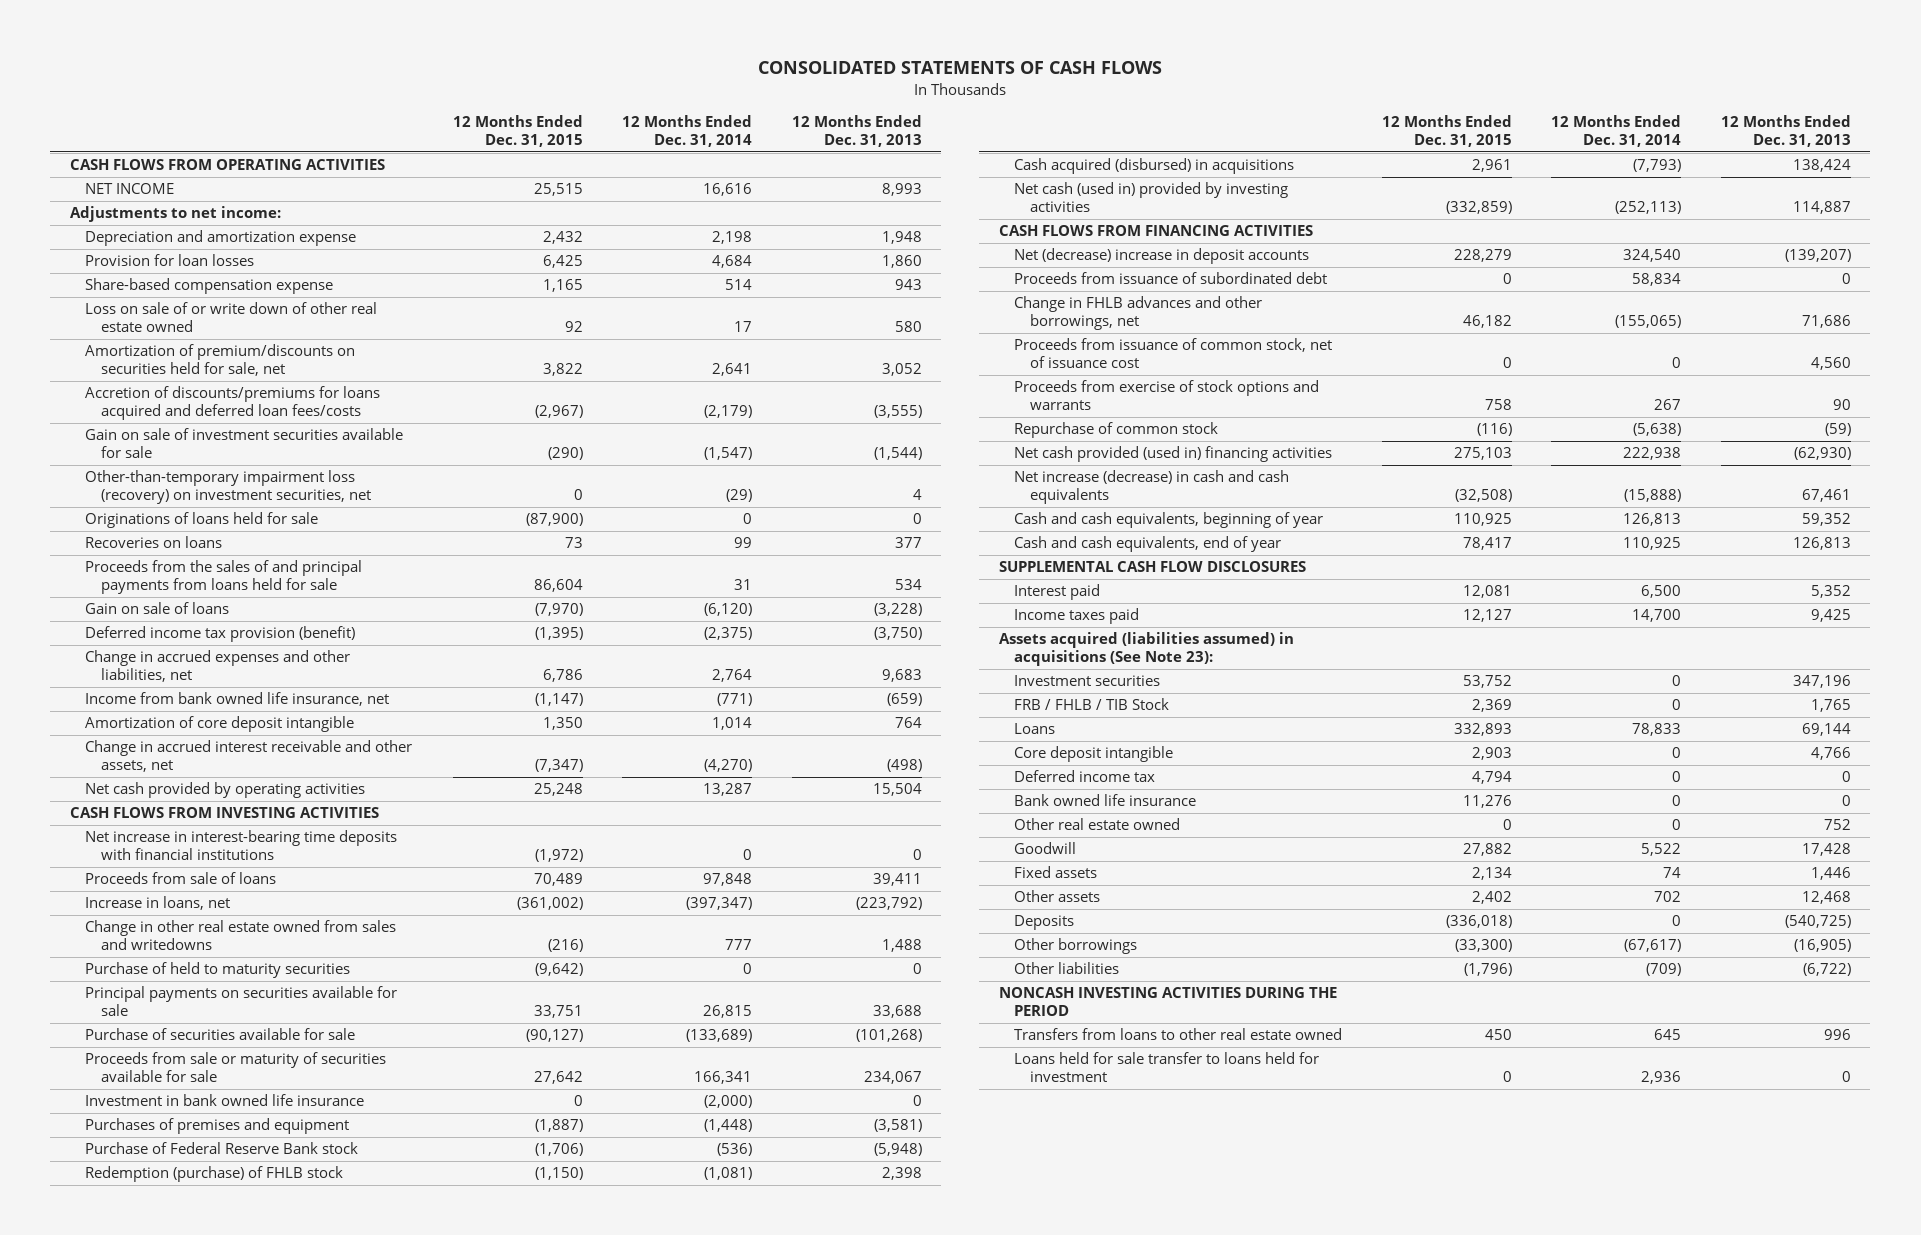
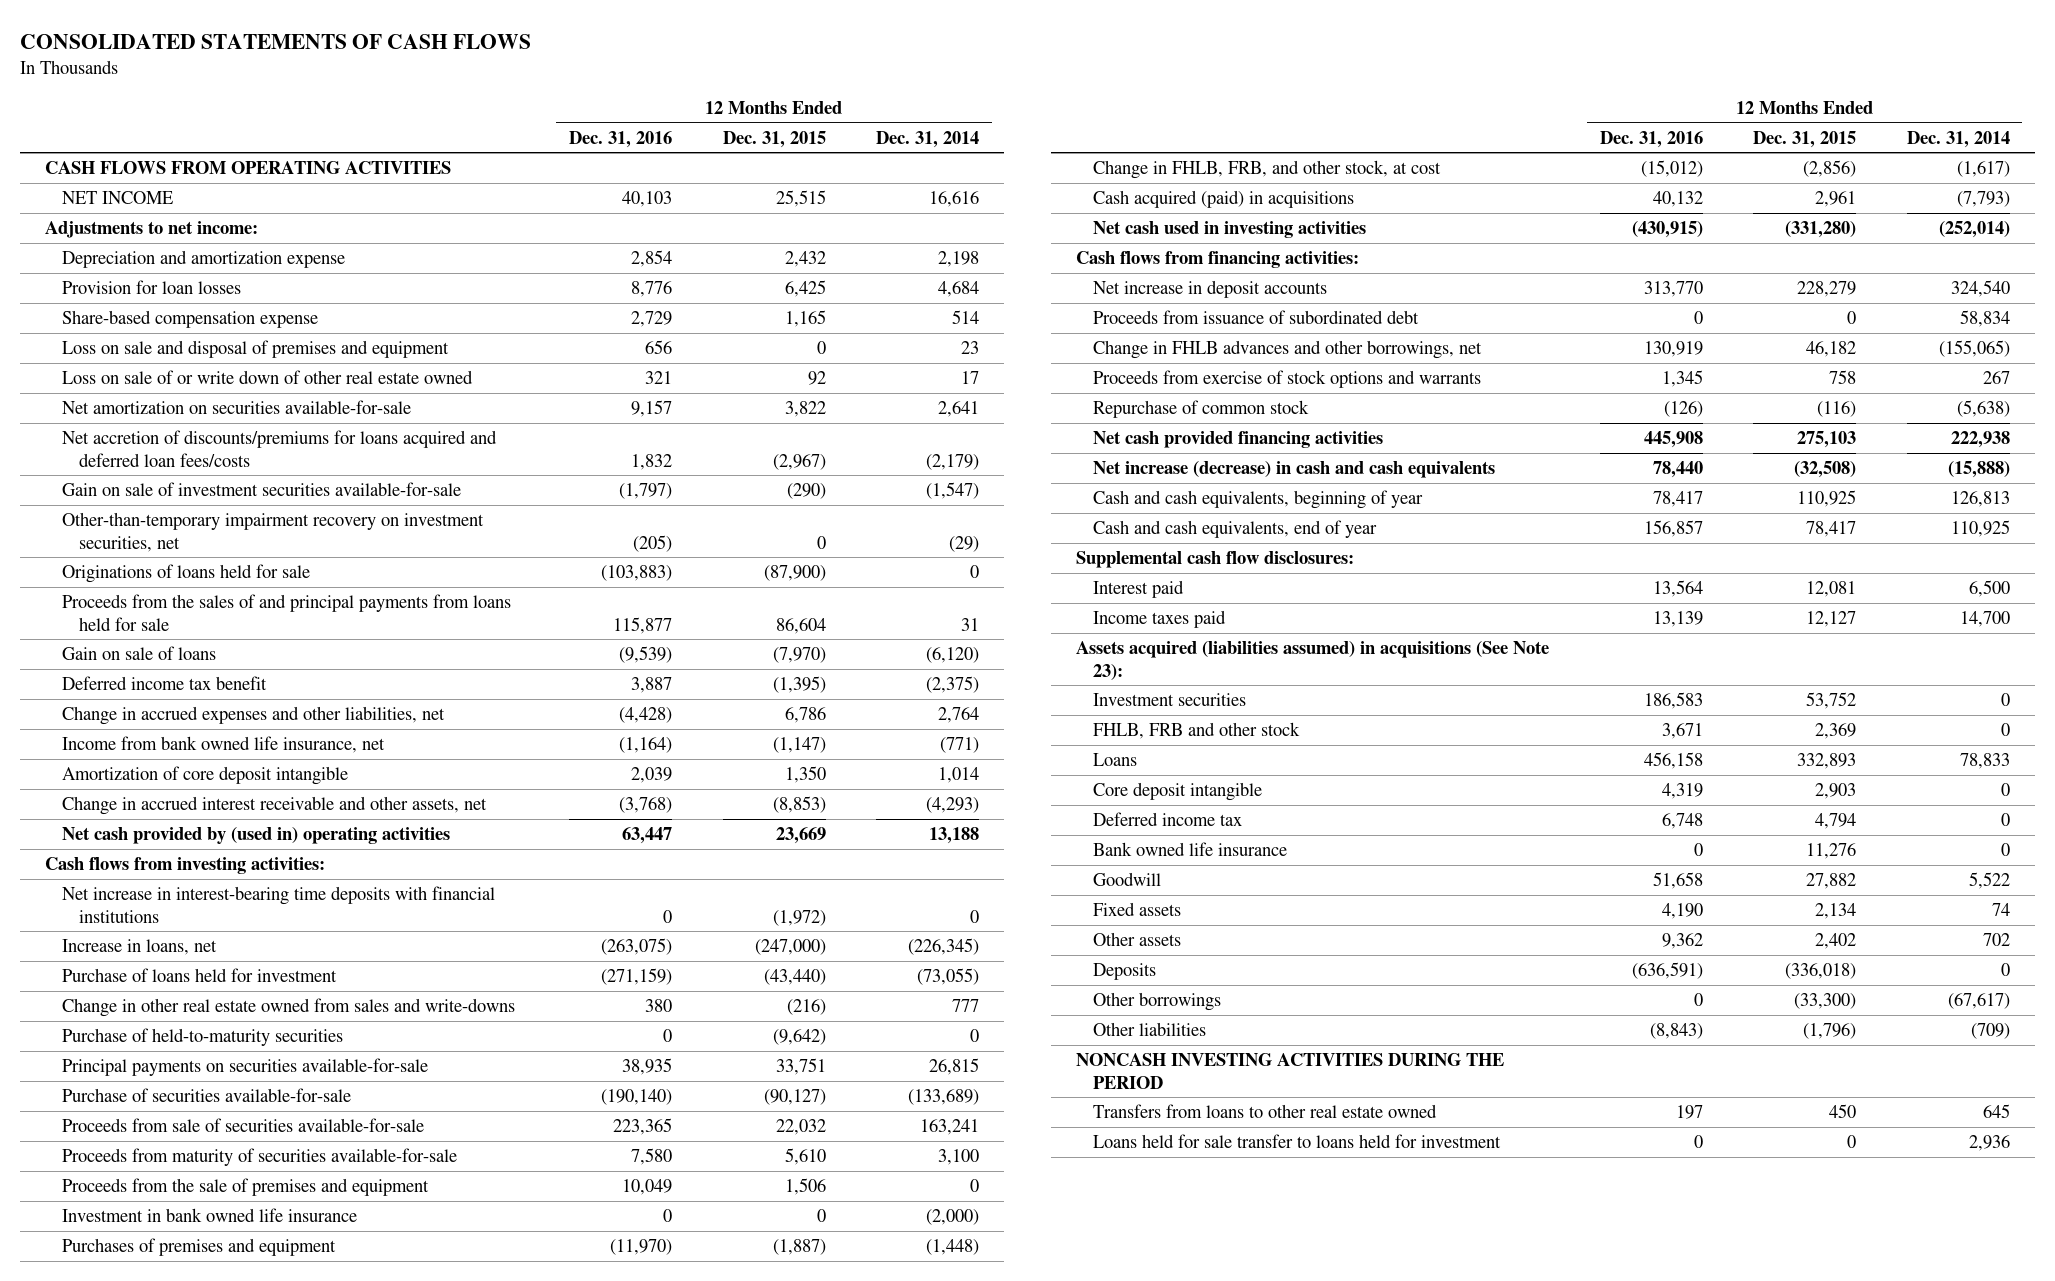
- | 12 Months Ended Dec. 31, 2015 | 12 Months Ended Dec. 31, 2014 | 12 Months Ended Dec. 31, 2013
+ | 12 Months Ended Dec. 31, 2016 | 12 Months Ended Dec. 31, 2015 | 12 Months Ended Dec. 31, 2014
+ Loss on sale and disposal of premises and equipment | 656 | 0 | 23
- Amortization of premium/discounts on securities held for sale, net | 3,822 | 2,641 | 3,052
- Accretion of discounts/premiums for loans acquired and deferred loan fees/costs | (2,967) | (2,179) | (3,555)
- Gain on sale of investment securities available for sale | (290) | (1,547) | (1,544)
- Other-than-temporary impairment loss (recovery) on investment securities, net | 0 | (29) | 4
+ Net amortization on securities available-for-sale | 9,157 | 3,822 | 2,641
+ Net accretion of discounts/premiums for loans acquired and deferred loan fees/costs | 1,832 | (2,967) | (2,179)
+ Gain on sale of investment securities available-for-sale | (1,797) | (290) | (1,547)
+ Other-than-temporary impairment recovery on investment securities, net | (205) | 0 | (29)
- Recoveries on loans | 73 | 99 | 377
- Deferred income tax provision (benefit) | (1,395) | (2,375) | (3,750)
+ Deferred income tax benefit | 3,887 | (1,395) | (2,375)
- Change in accrued interest receivable and other assets, net | (7,347) | (4,270) | (498)
- Net cash provided by operating activities | 25,248 | 13,287 | 15,504
- CASH FLOWS FROM INVESTING ACTIVITIES
+ Change in accrued interest receivable and other assets, net | (3,768) | (8,853) | (4,293)
+ Net cash provided by (used in) operating activities | 63,447 | 23,669 | 13,188
+ Cash flows from investing activities:
- Proceeds from sale of loans | 70,489 | 97,848 | 39,411
- Increase in loans, net | (361,002) | (397,347) | (223,792)
- Change in other real estate owned from sales and writedowns | (216) | 777 | 1,488
- Purchase of held to maturity securities | (9,642) | 0 | 0
- Principal payments on securities available for sale | 33,751 | 26,815 | 33,688
- Purchase of securities available for sale | (90,127) | (133,689) | (101,268)
- Proceeds from sale or maturity of securities available for sale | 27,642 | 166,341 | 234,067
+ Increase in loans, net | (263,075) | (247,000) | (226,345)
+ Purchase of loans held for investment | (271,159) | (43,440) | (73,055)
+ Change in other real estate owned from sales and write-downs | 380 | (216) | 777
+ Purchase of held-to-maturity securities | 0 | (9,642) | 0
+ Principal payments on securities available-for-sale | 38,935 | 33,751 | 26,815
+ Purchase of securities available-for-sale | (190,140) | (90,127) | (133,689)
+ Proceeds from sale of securities available-for-sale | 223,365 | 22,032 | 163,241
+ Proceeds from maturity of securities available-for-sale | 7,580 | 5,610 | 3,100
+ Proceeds from the sale of premises and equipment | 10,049 | 1,506 | 0
- Purchase of Federal Reserve Bank stock | (1,706) | (536) | (5,948)
- Redemption (purchase) of FHLB stock | (1,150) | (1,081) | 2,398
- Cash acquired (disbursed) in acquisitions | 2,961 | (7,793) | 138,424
- Net cash (used in) provided by investing activities | (332,859) | (252,113) | 114,887
- CASH FLOWS FROM FINANCING ACTIVITIES
- Net (decrease) increase in deposit accounts | 228,279 | 324,540 | (139,207)
+ Change in FHLB, FRB, and other stock, at cost | (15,012) | (2,856) | (1,617)
+ Cash acquired (paid) in acquisitions | 40,132 | 2,961 | (7,793)
+ Net cash used in investing activities | (430,915) | (331,280) | (252,014)
+ Cash flows from financing activities:
+ Net increase in deposit accounts | 313,770 | 228,279 | 324,540
- Proceeds from issuance of common stock, net of issuance cost | 0 | 0 | 4,560
- Net cash provided (used in) financing activities | 275,103 | 222,938 | (62,930)
+ Net cash provided financing activities | 445,908 | 275,103 | 222,938
- SUPPLEMENTAL CASH FLOW DISCLOSURES
+ Supplemental cash flow disclosures:
- FRB / FHLB / TIB Stock | 2,369 | 0 | 1,765
+ FHLB, FRB and other stock | 3,671 | 2,369 | 0
- Other real estate owned | 0 | 0 | 752

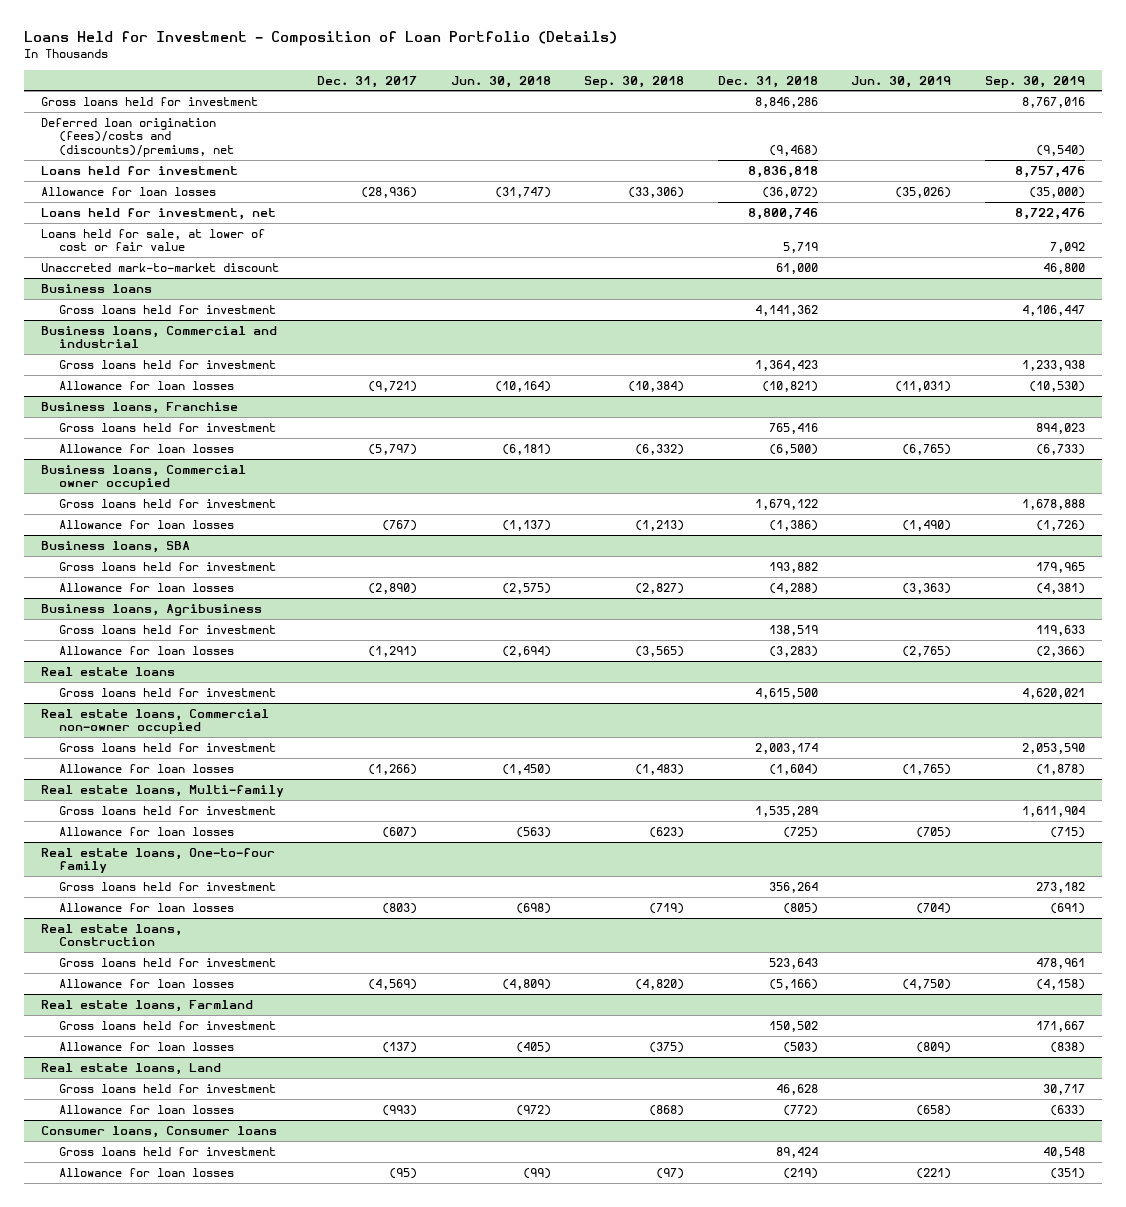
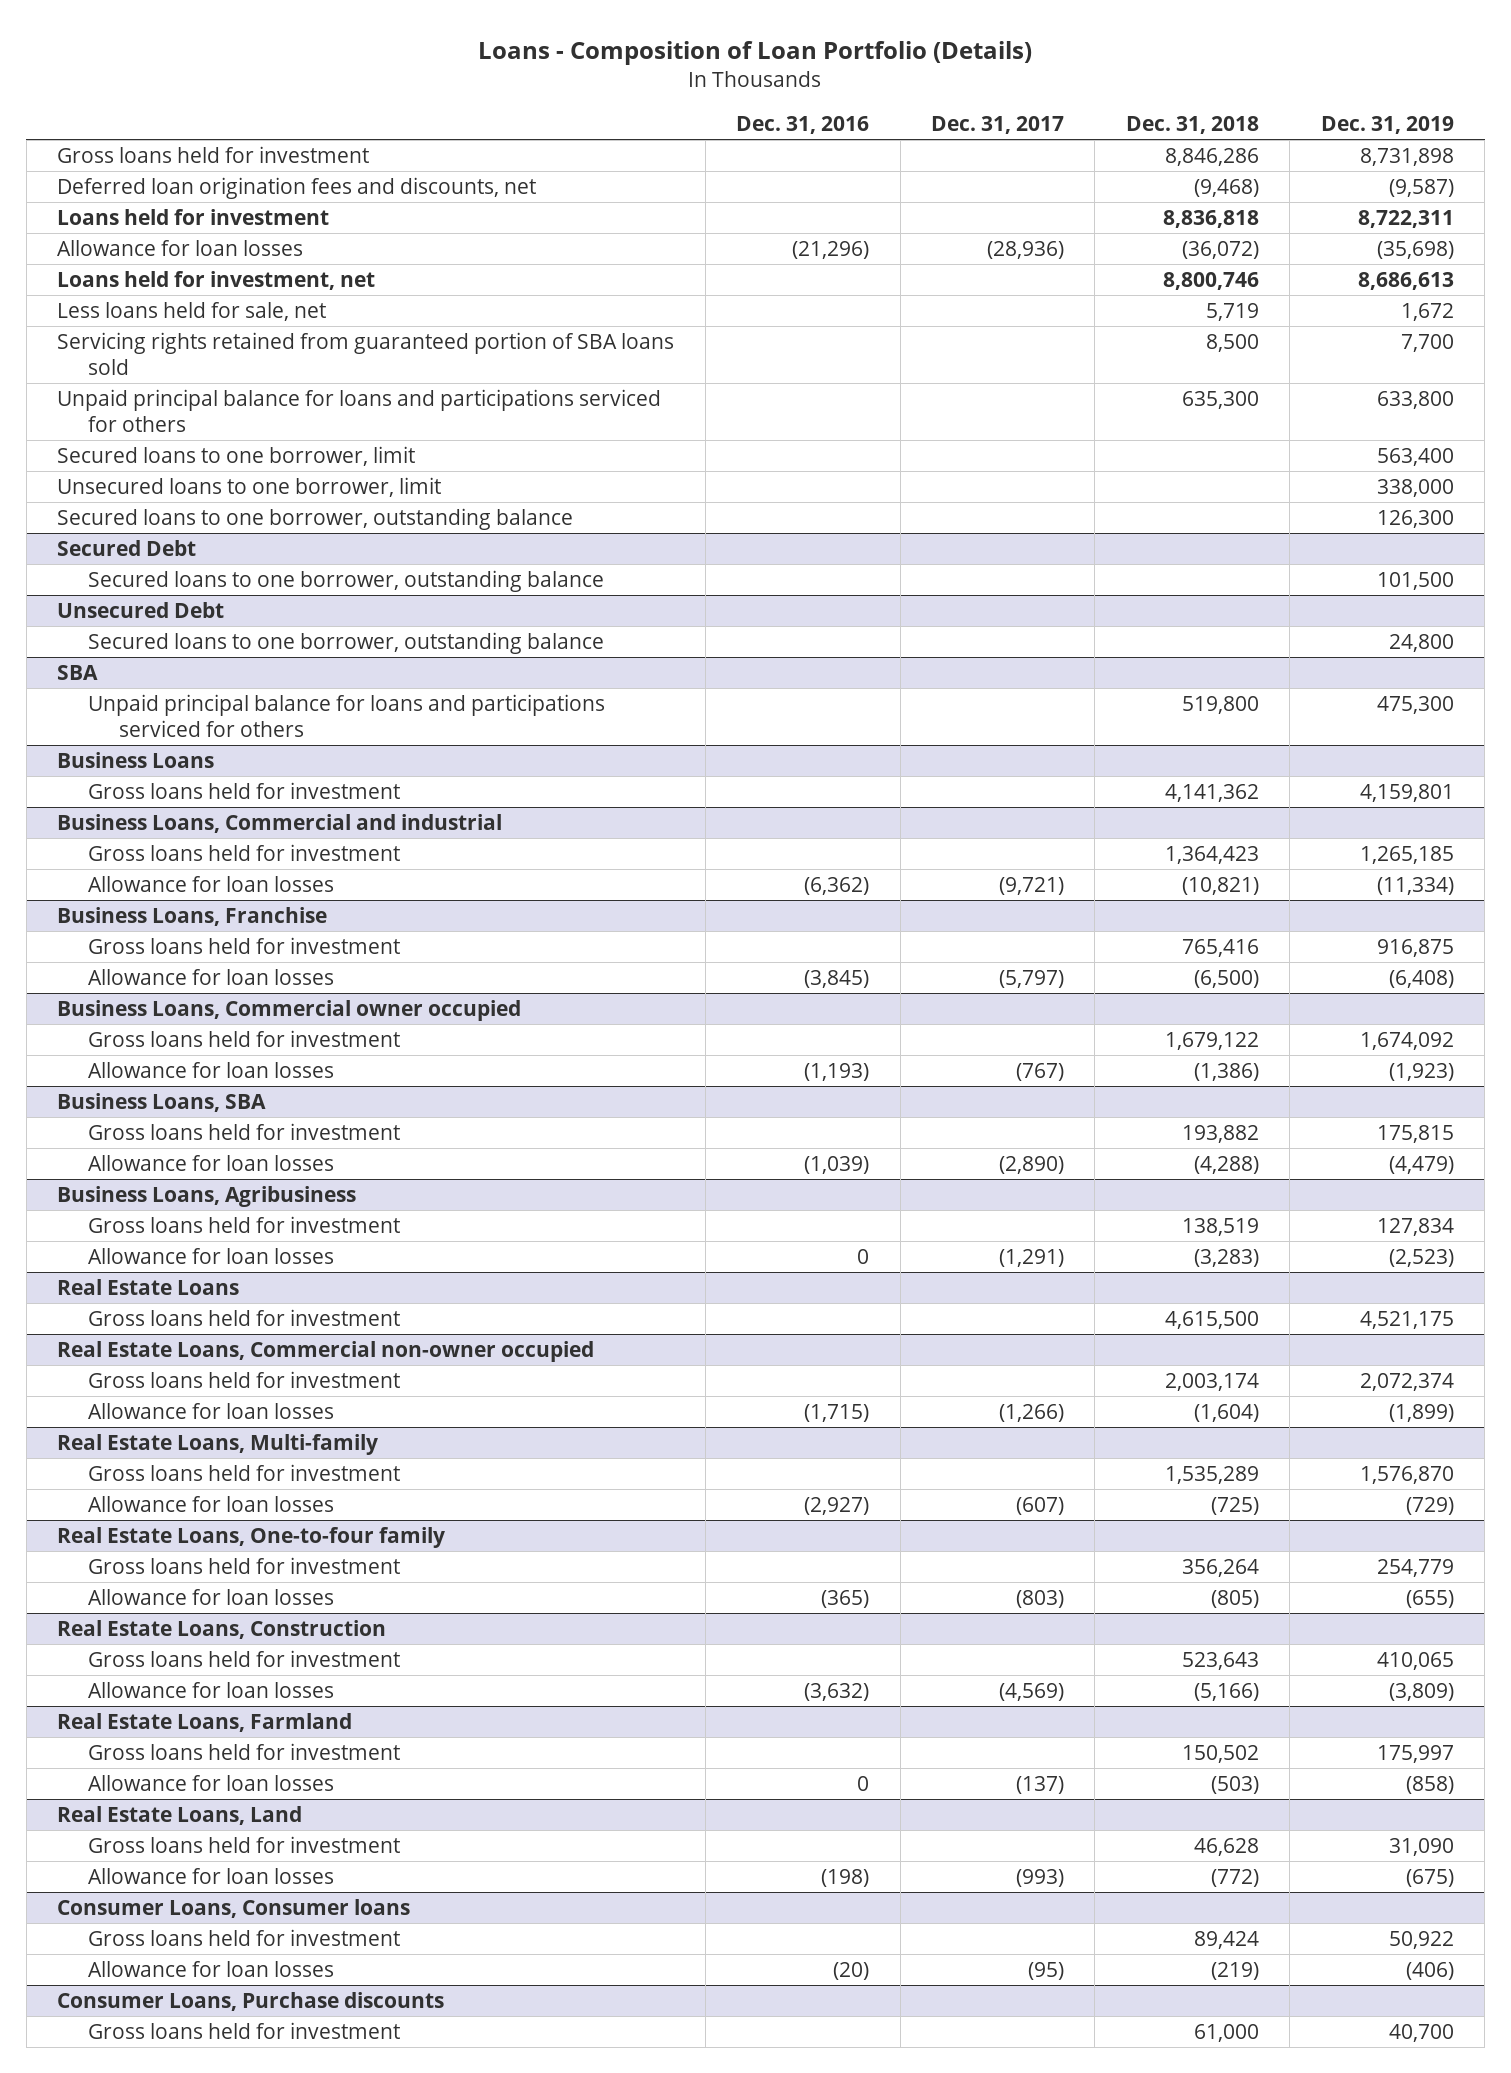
- Loans Held for Investment - Composition of Loan Portfolio (Details)
+ Loans - Composition of Loan Portfolio (Details)
- | Dec. 31, 2017 | Jun. 30, 2018 | Sep. 30, 2018 | Dec. 31, 2018 | Jun. 30, 2019 | Sep. 30, 2019
+ | Dec. 31, 2016 | Dec. 31, 2017 | Dec. 31, 2018 | Dec. 31, 2019
- Deferred loan origination (fees)/costs and (discounts)/premiums, net | | | | (9,468) | | (9,540)
+ Deferred loan origination fees and discounts, net | | | (9,468) | (9,587)
- Loans held for sale, at lower of cost or fair value | | | | 5,719 | | 7,092
- Unaccreted mark-to-market discount | | | | 61,000 | | 46,800
- Business loans
+ Less loans held for sale, net | | | 5,719 | 1,672
+ Servicing rights retained from guaranteed portion of SBA loans sold | | | 8,500 | 7,700
+ Unpaid principal balance for loans and participations serviced for others | | | 635,300 | 633,800
+ Secured loans to one borrower, limit | | | | 563,400
+ Unsecured loans to one borrower, limit | | | | 338,000
+ Secured loans to one borrower, outstanding balance | | | | 126,300
+ Secured Debt
+ Secured loans to one borrower, outstanding balance | | | | 101,500
+ Unsecured Debt
+ Secured loans to one borrower, outstanding balance | | | | 24,800
+ SBA
+ Unpaid principal balance for loans and participations serviced for others | | | 519,800 | 475,300
+ Business Loans
- Business loans, Commercial and industrial
+ Business Loans, Commercial and industrial
- Business loans, Franchise
+ Business Loans, Franchise
- Business loans, Commercial owner occupied
+ Business Loans, Commercial owner occupied
- Business loans, SBA
+ Business Loans, SBA
- Business loans, Agribusiness
+ Business Loans, Agribusiness
- Real estate loans
+ Real Estate Loans
- Real estate loans, Commercial non-owner occupied
+ Real Estate Loans, Commercial non-owner occupied
- Real estate loans, Multi-family
+ Real Estate Loans, Multi-family
- Real estate loans, One-to-four family
+ Real Estate Loans, One-to-four family
- Real estate loans, Construction
+ Real Estate Loans, Construction
- Real estate loans, Farmland
+ Real Estate Loans, Farmland
- Real estate loans, Land
+ Real Estate Loans, Land
- Consumer loans, Consumer loans
+ Consumer Loans, Consumer loans
+ Consumer Loans, Purchase discounts
+ Gross loans held for investment | | | 61,000 | 40,700

